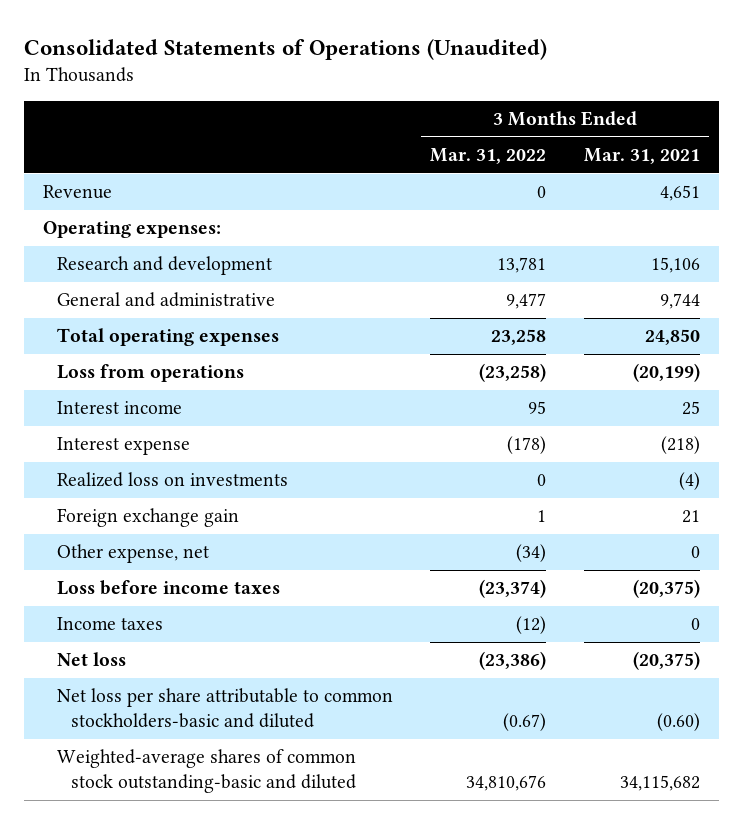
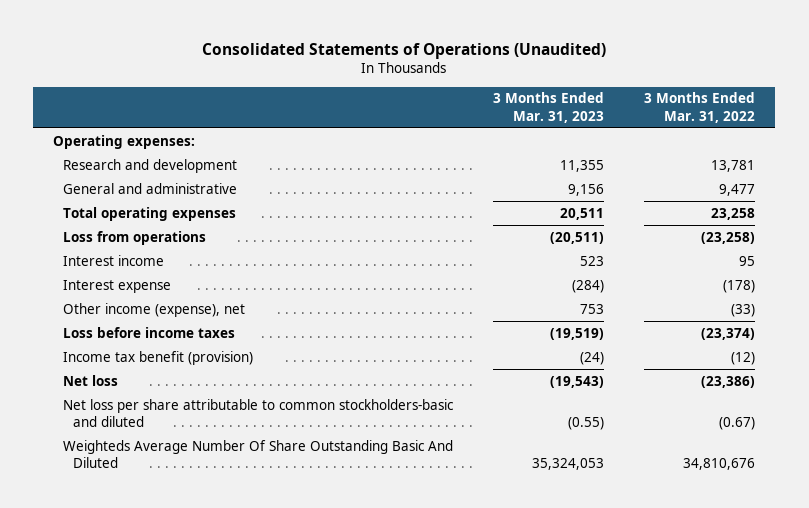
- | 3 Months Ended Mar. 31, 2022 | 3 Months Ended Mar. 31, 2021
+ | 3 Months Ended Mar. 31, 2023 | 3 Months Ended Mar. 31, 2022
- Revenue | 0 | 4,651
- Realized loss on investments | 0 | (4)
- Foreign exchange gain | 1 | 21
- Other expense, net | (34) | 0
+ Other income (expense), net | 753 | (33)
- Income taxes | (12) | 0
+ Income tax benefit (provision) | (24) | (12)
- Weighted-average shares of common stock outstanding-basic and diluted | 34,810,676 | 34,115,682
+ Weighteds Average Number Of Share Outstanding Basic And Diluted | 35,324,053 | 34,810,676

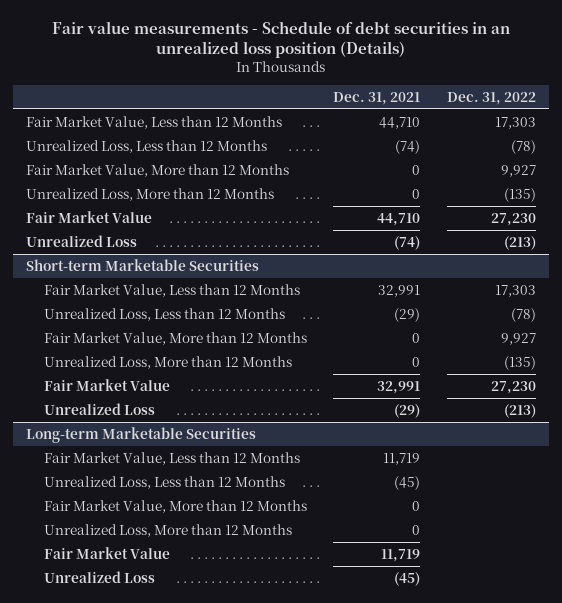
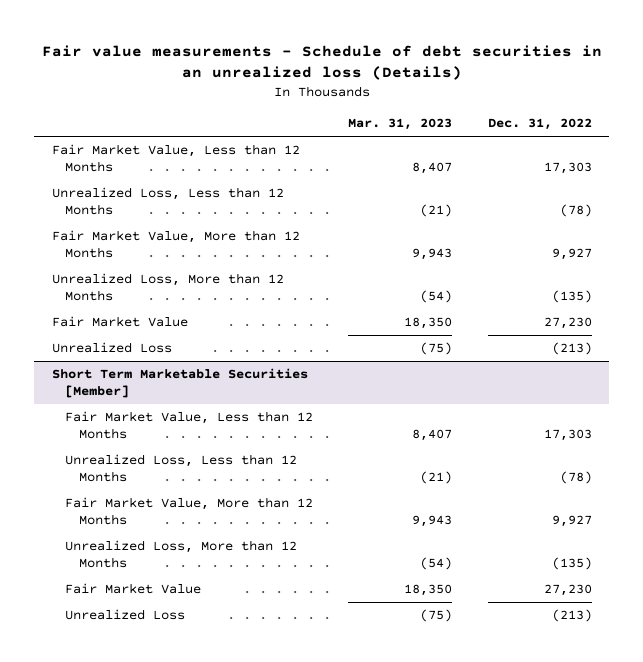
- Fair value measurements - Schedule of debt securities in an unrealized loss position (Details)
+ Fair value measurements - Schedule of debt securities in an unrealized loss (Details)
- | Dec. 31, 2021 | Dec. 31, 2022
+ | Mar. 31, 2023 | Dec. 31, 2022
- Short-term Marketable Securities
+ Short Term Marketable Securities [Member]
- Long-term Marketable Securities
- Fair Market Value, Less than 12 Months | 11,719 |
- Unrealized Loss, Less than 12 Months | (45) |
- Fair Market Value, More than 12 Months | 0 |
- Unrealized Loss, More than 12 Months | 0 |
- Fair Market Value | 11,719 |
- Unrealized Loss | (45) |

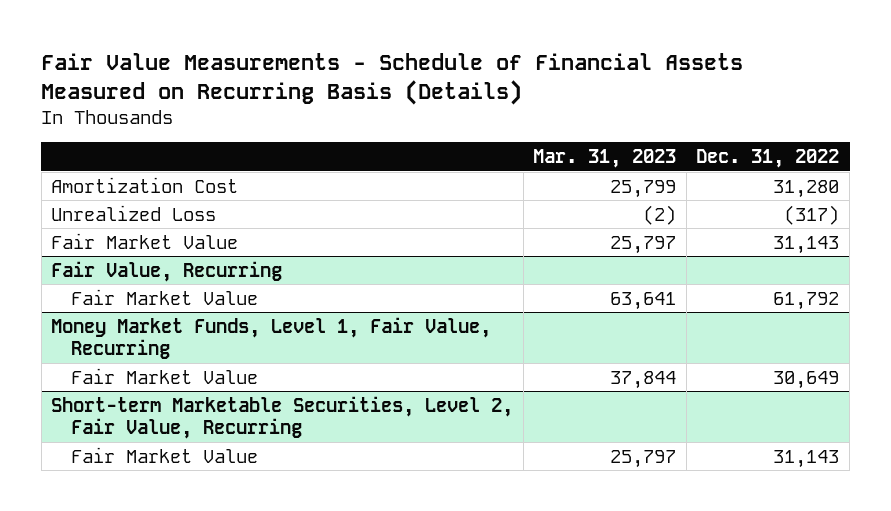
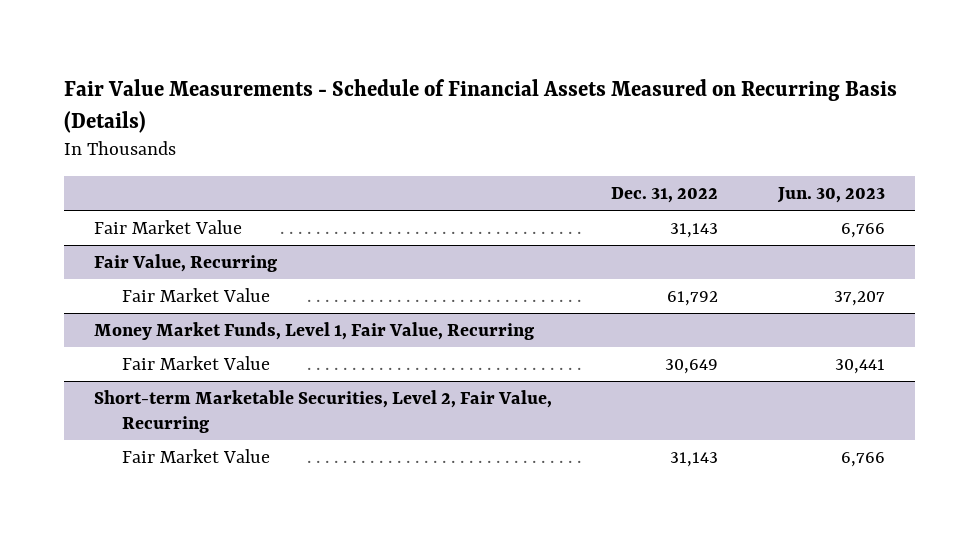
- | Mar. 31, 2023 | Dec. 31, 2022
+ | Dec. 31, 2022 | Jun. 30, 2023
- Amortization Cost | 25,799 | 31,280
- Unrealized Loss | (2) | (317)

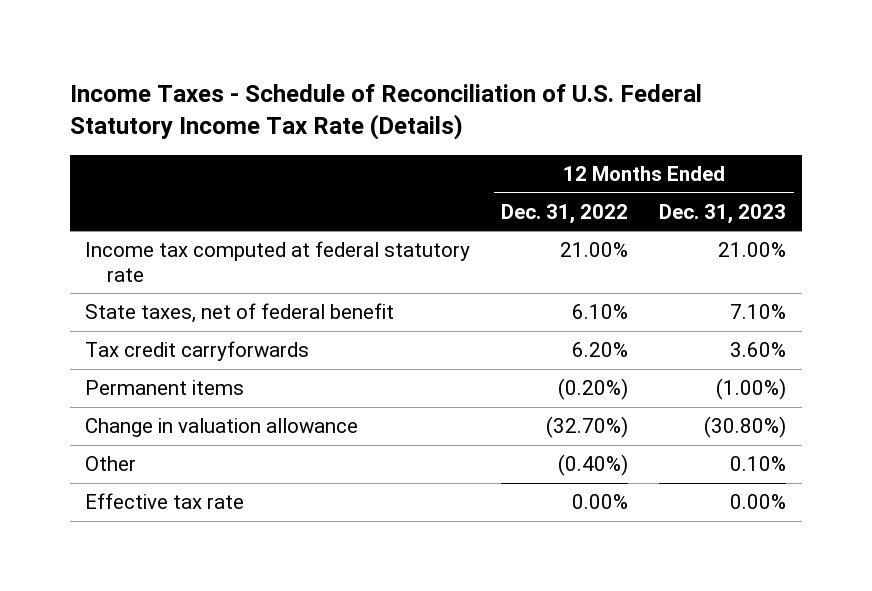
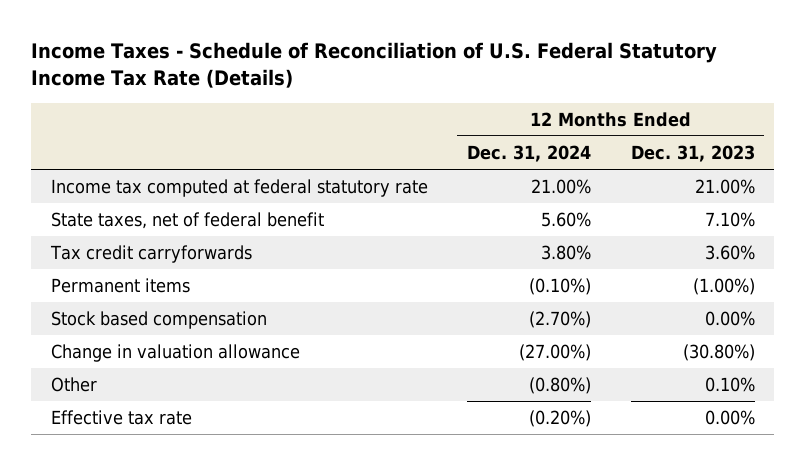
- | 12 Months Ended Dec. 31, 2022 | 12 Months Ended Dec. 31, 2023
+ | 12 Months Ended Dec. 31, 2024 | 12 Months Ended Dec. 31, 2023
+ Stock based compensation | (2.70%) | 0.00%

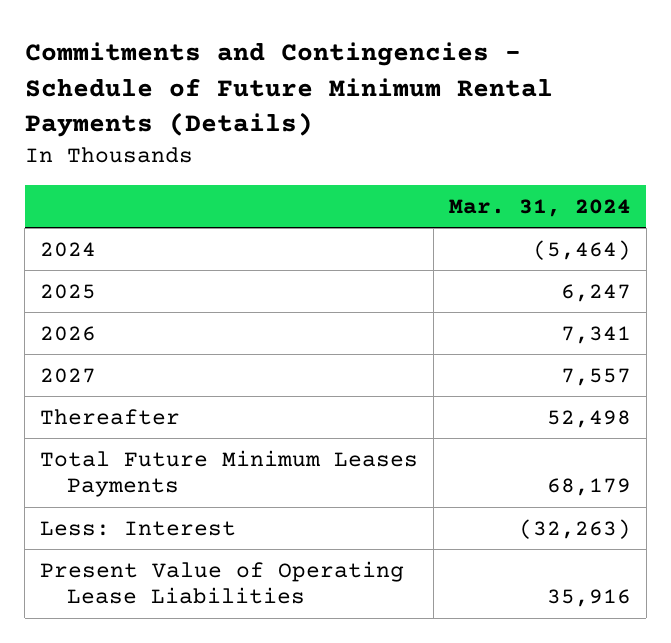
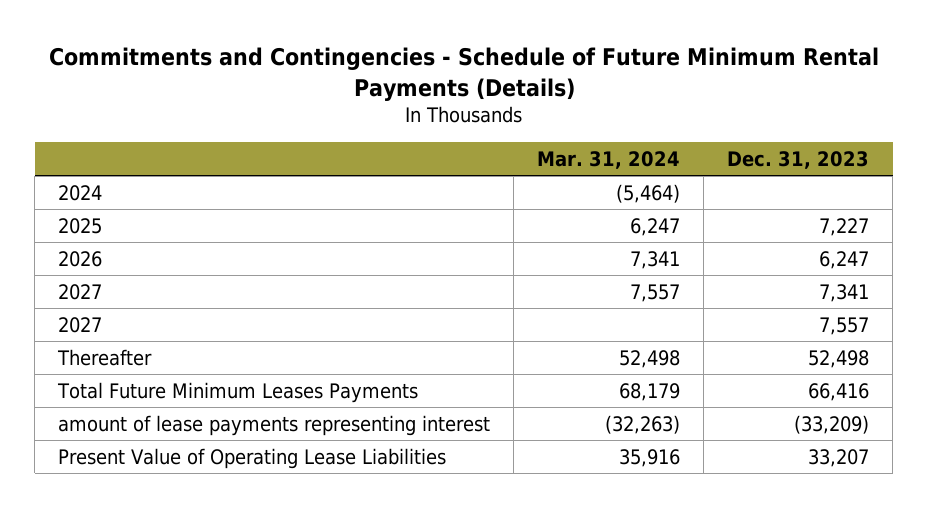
- | Mar. 31, 2024
+ | Mar. 31, 2024 | Dec. 31, 2023
+ 2027 | | 7,557
- Less: Interest | (32,263)
+ amount of lease payments representing interest | (32,263) | (33,209)

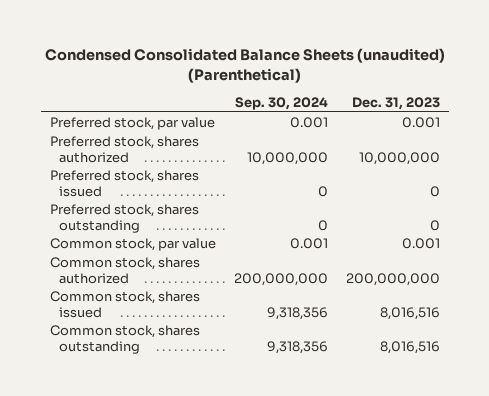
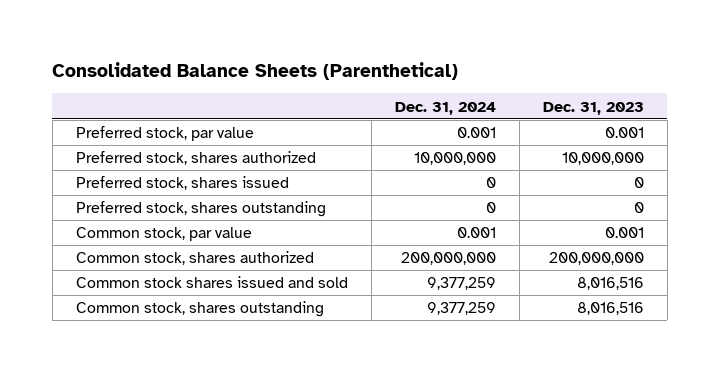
- Condensed Consolidated Balance Sheets (unaudited) (Parenthetical)
+ Consolidated Balance Sheets (Parenthetical)
- | Sep. 30, 2024 | Dec. 31, 2023
+ | Dec. 31, 2024 | Dec. 31, 2023
- Common stock, shares issued | 9,318,356 | 8,016,516
+ Common stock shares issued and sold | 9,377,259 | 8,016,516

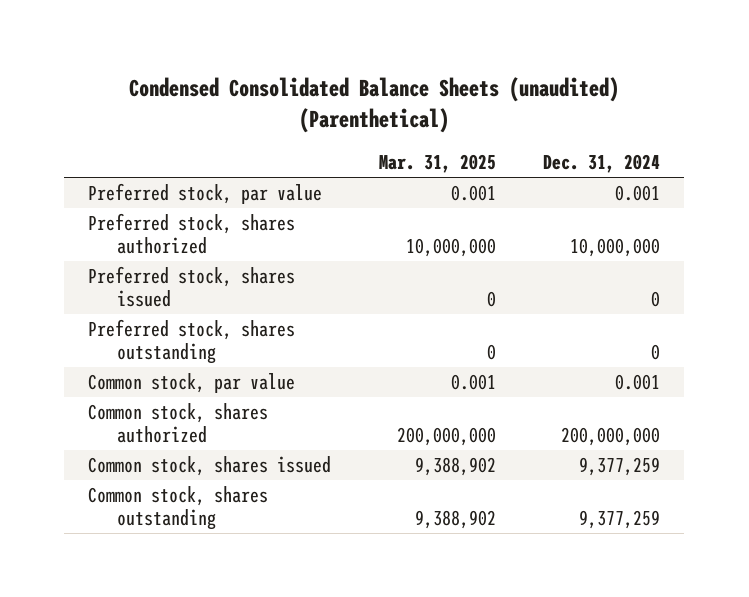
- Consolidated Balance Sheets (Parenthetical)
+ Condensed Consolidated Balance Sheets (unaudited) (Parenthetical)
- | Dec. 31, 2024 | Dec. 31, 2023
+ | Mar. 31, 2025 | Dec. 31, 2024
- Common stock shares issued and sold | 9,377,259 | 8,016,516
+ Common stock, shares issued | 9,388,902 | 9,377,259

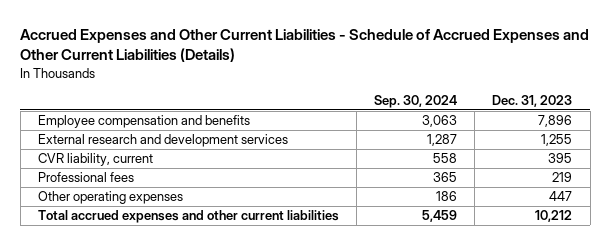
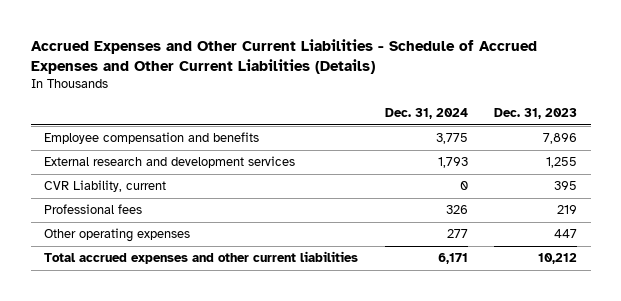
- | Sep. 30, 2024 | Dec. 31, 2023
+ | Dec. 31, 2024 | Dec. 31, 2023
- CVR liability, current | 558 | 395
+ CVR Liability, current | 0 | 395

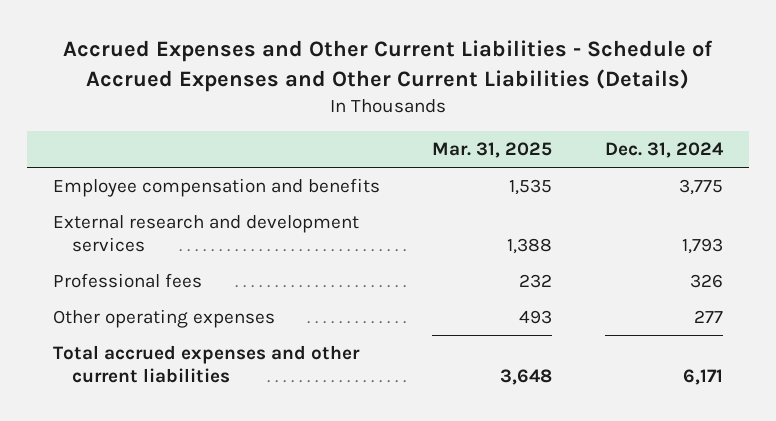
- | Dec. 31, 2024 | Dec. 31, 2023
+ | Mar. 31, 2025 | Dec. 31, 2024
- CVR Liability, current | 0 | 395

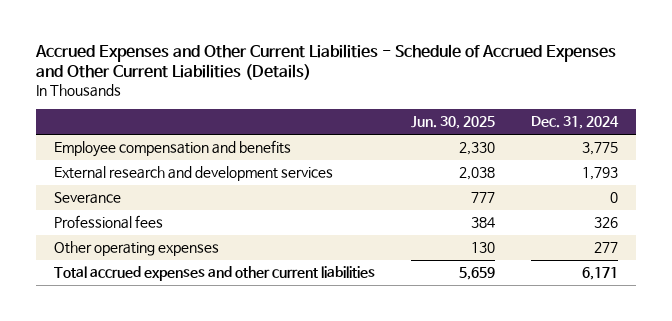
- | Mar. 31, 2025 | Dec. 31, 2024
+ | Jun. 30, 2025 | Dec. 31, 2024
+ Severance | 777 | 0

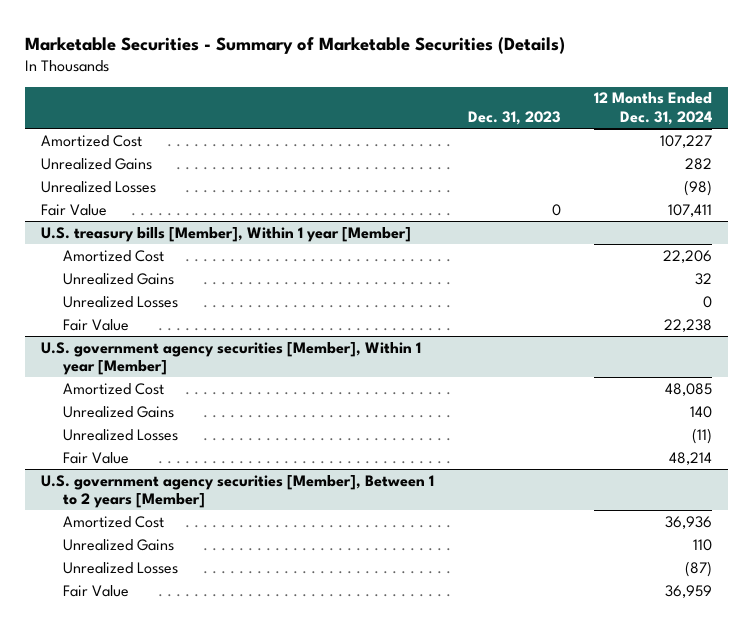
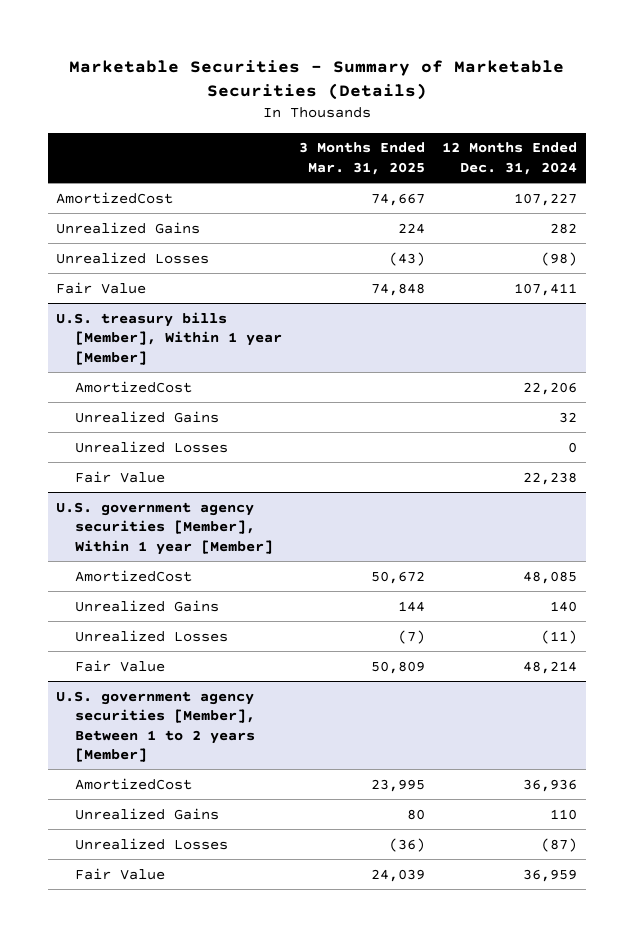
- | Dec. 31, 2023 | 12 Months Ended Dec. 31, 2024
+ | 3 Months Ended Mar. 31, 2025 | 12 Months Ended Dec. 31, 2024
- Amortized Cost | | 107,227
+ AmortizedCost | 74,667 | 107,227
@ U.S. treasury bills [Member], Within 1 year [Member]
- Amortized Cost | | 22,206
+ AmortizedCost | | 22,206
@ U.S. government agency securities [Member], Within 1 year [Member]
- Amortized Cost | | 48,085
+ AmortizedCost | 50,672 | 48,085
@ U.S. government agency securities [Member], Between 1 to 2 years [Member]
- Amortized Cost | | 36,936
+ AmortizedCost | 23,995 | 36,936

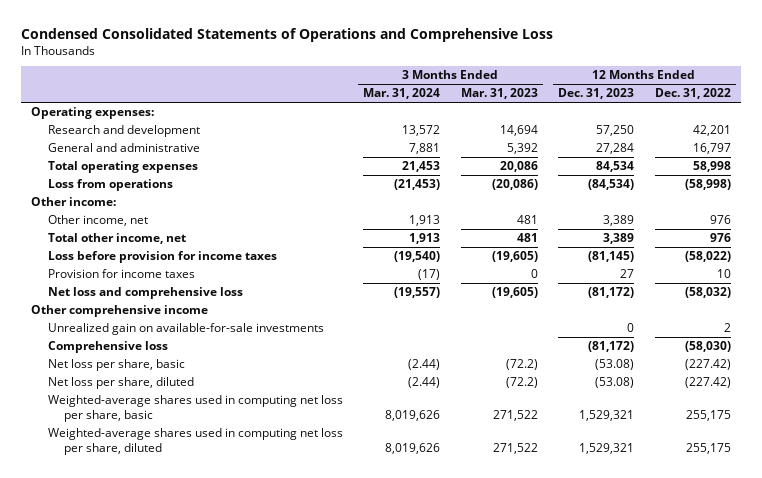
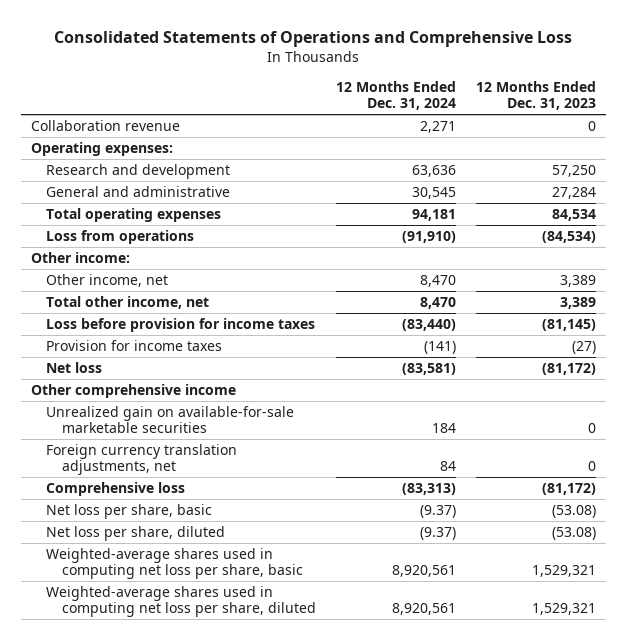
- Condensed Consolidated Statements of Operations and Comprehensive Loss
+ Consolidated Statements of Operations and Comprehensive Loss
- | 3 Months Ended Mar. 31, 2024 | 3 Months Ended Mar. 31, 2023 | 12 Months Ended Dec. 31, 2023 | 12 Months Ended Dec. 31, 2022
+ | 12 Months Ended Dec. 31, 2024 | 12 Months Ended Dec. 31, 2023
+ Collaboration revenue | 2,271 | 0
- Provision for income taxes | (17) | 0 | 27 | 10
- Net loss and comprehensive loss | (19,557) | (19,605) | (81,172) | (58,032)
+ Provision for income taxes | (141) | (27)
+ Net loss | (83,581) | (81,172)
- Unrealized gain on available-for-sale investments | | | 0 | 2
+ Unrealized gain on available-for-sale marketable securities | 184 | 0
+ Foreign currency translation adjustments, net | 84 | 0

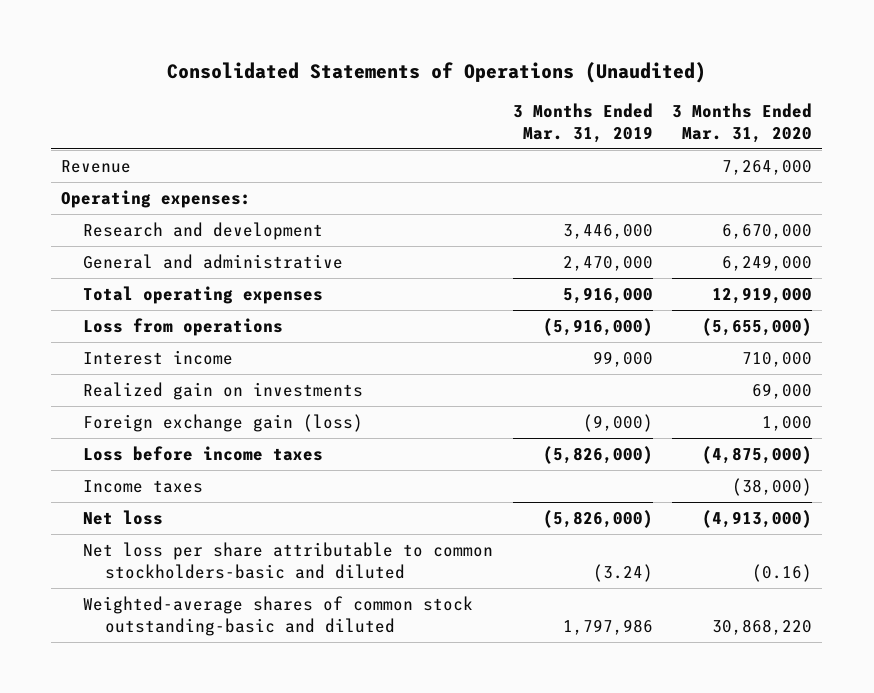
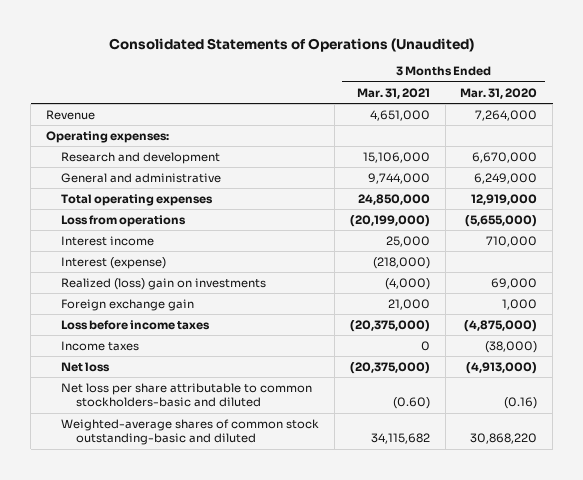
- | 3 Months Ended Mar. 31, 2019 | 3 Months Ended Mar. 31, 2020
+ | 3 Months Ended Mar. 31, 2021 | 3 Months Ended Mar. 31, 2020
- Realized gain on investments | | 69,000
- Foreign exchange gain (loss) | (9,000) | 1,000
+ Interest (expense) | (218,000) |
+ Realized (loss) gain on investments | (4,000) | 69,000
+ Foreign exchange gain | 21,000 | 1,000

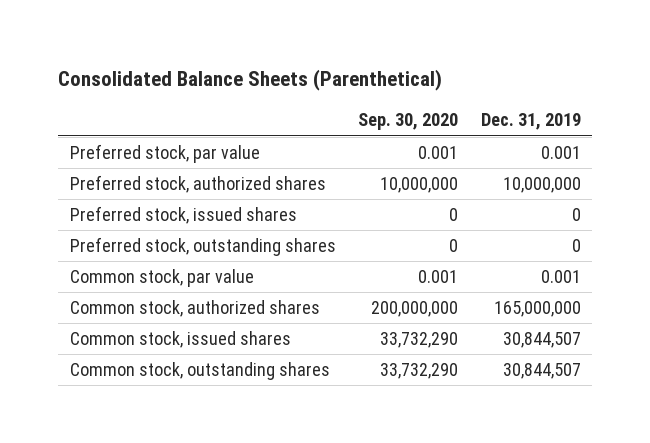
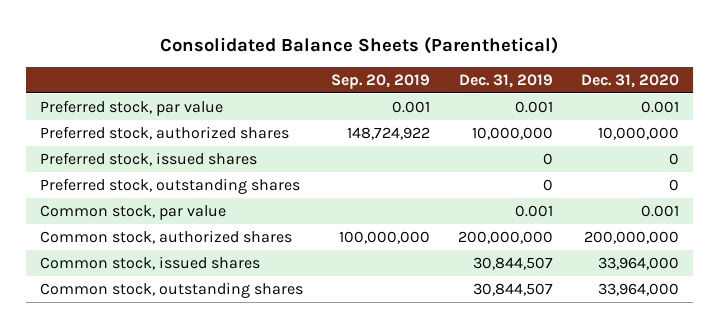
- | Sep. 30, 2020 | Dec. 31, 2019
+ | Sep. 20, 2019 | Dec. 31, 2019 | Dec. 31, 2020
- Common stock, authorized shares | 200,000,000 | 165,000,000
+ Common stock, authorized shares | 100,000,000 | 200,000,000 | 200,000,000

